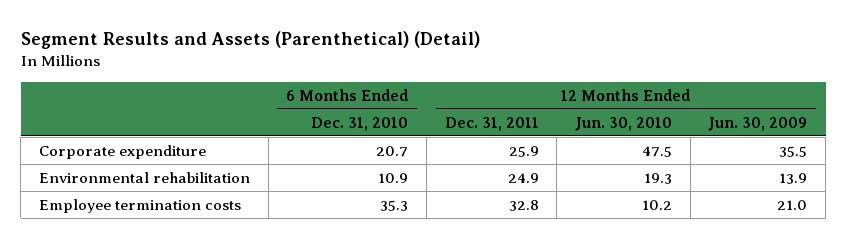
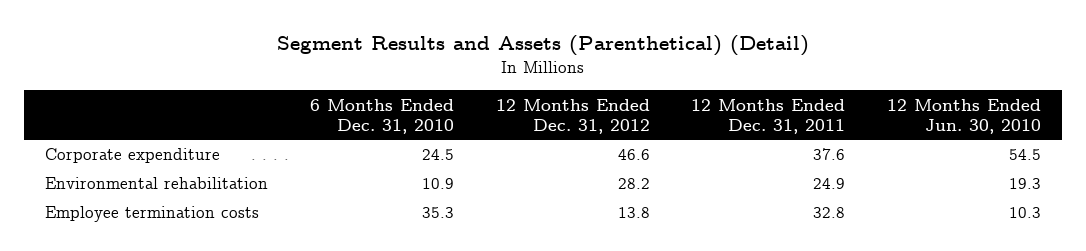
- | 6 Months Ended Dec. 31, 2010 | 12 Months Ended Dec. 31, 2011 | 12 Months Ended Jun. 30, 2010 | 12 Months Ended Jun. 30, 2009
+ | 6 Months Ended Dec. 31, 2010 | 12 Months Ended Dec. 31, 2012 | 12 Months Ended Dec. 31, 2011 | 12 Months Ended Jun. 30, 2010
- Corporate expenditure | 20.7 | 25.9 | 47.5 | 35.5
+ Corporate expenditure | 24.5 | 46.6 | 37.6 | 54.5
- Employee termination costs | 35.3 | 32.8 | 10.2 | 21.0
+ Employee termination costs | 35.3 | 13.8 | 32.8 | 10.3

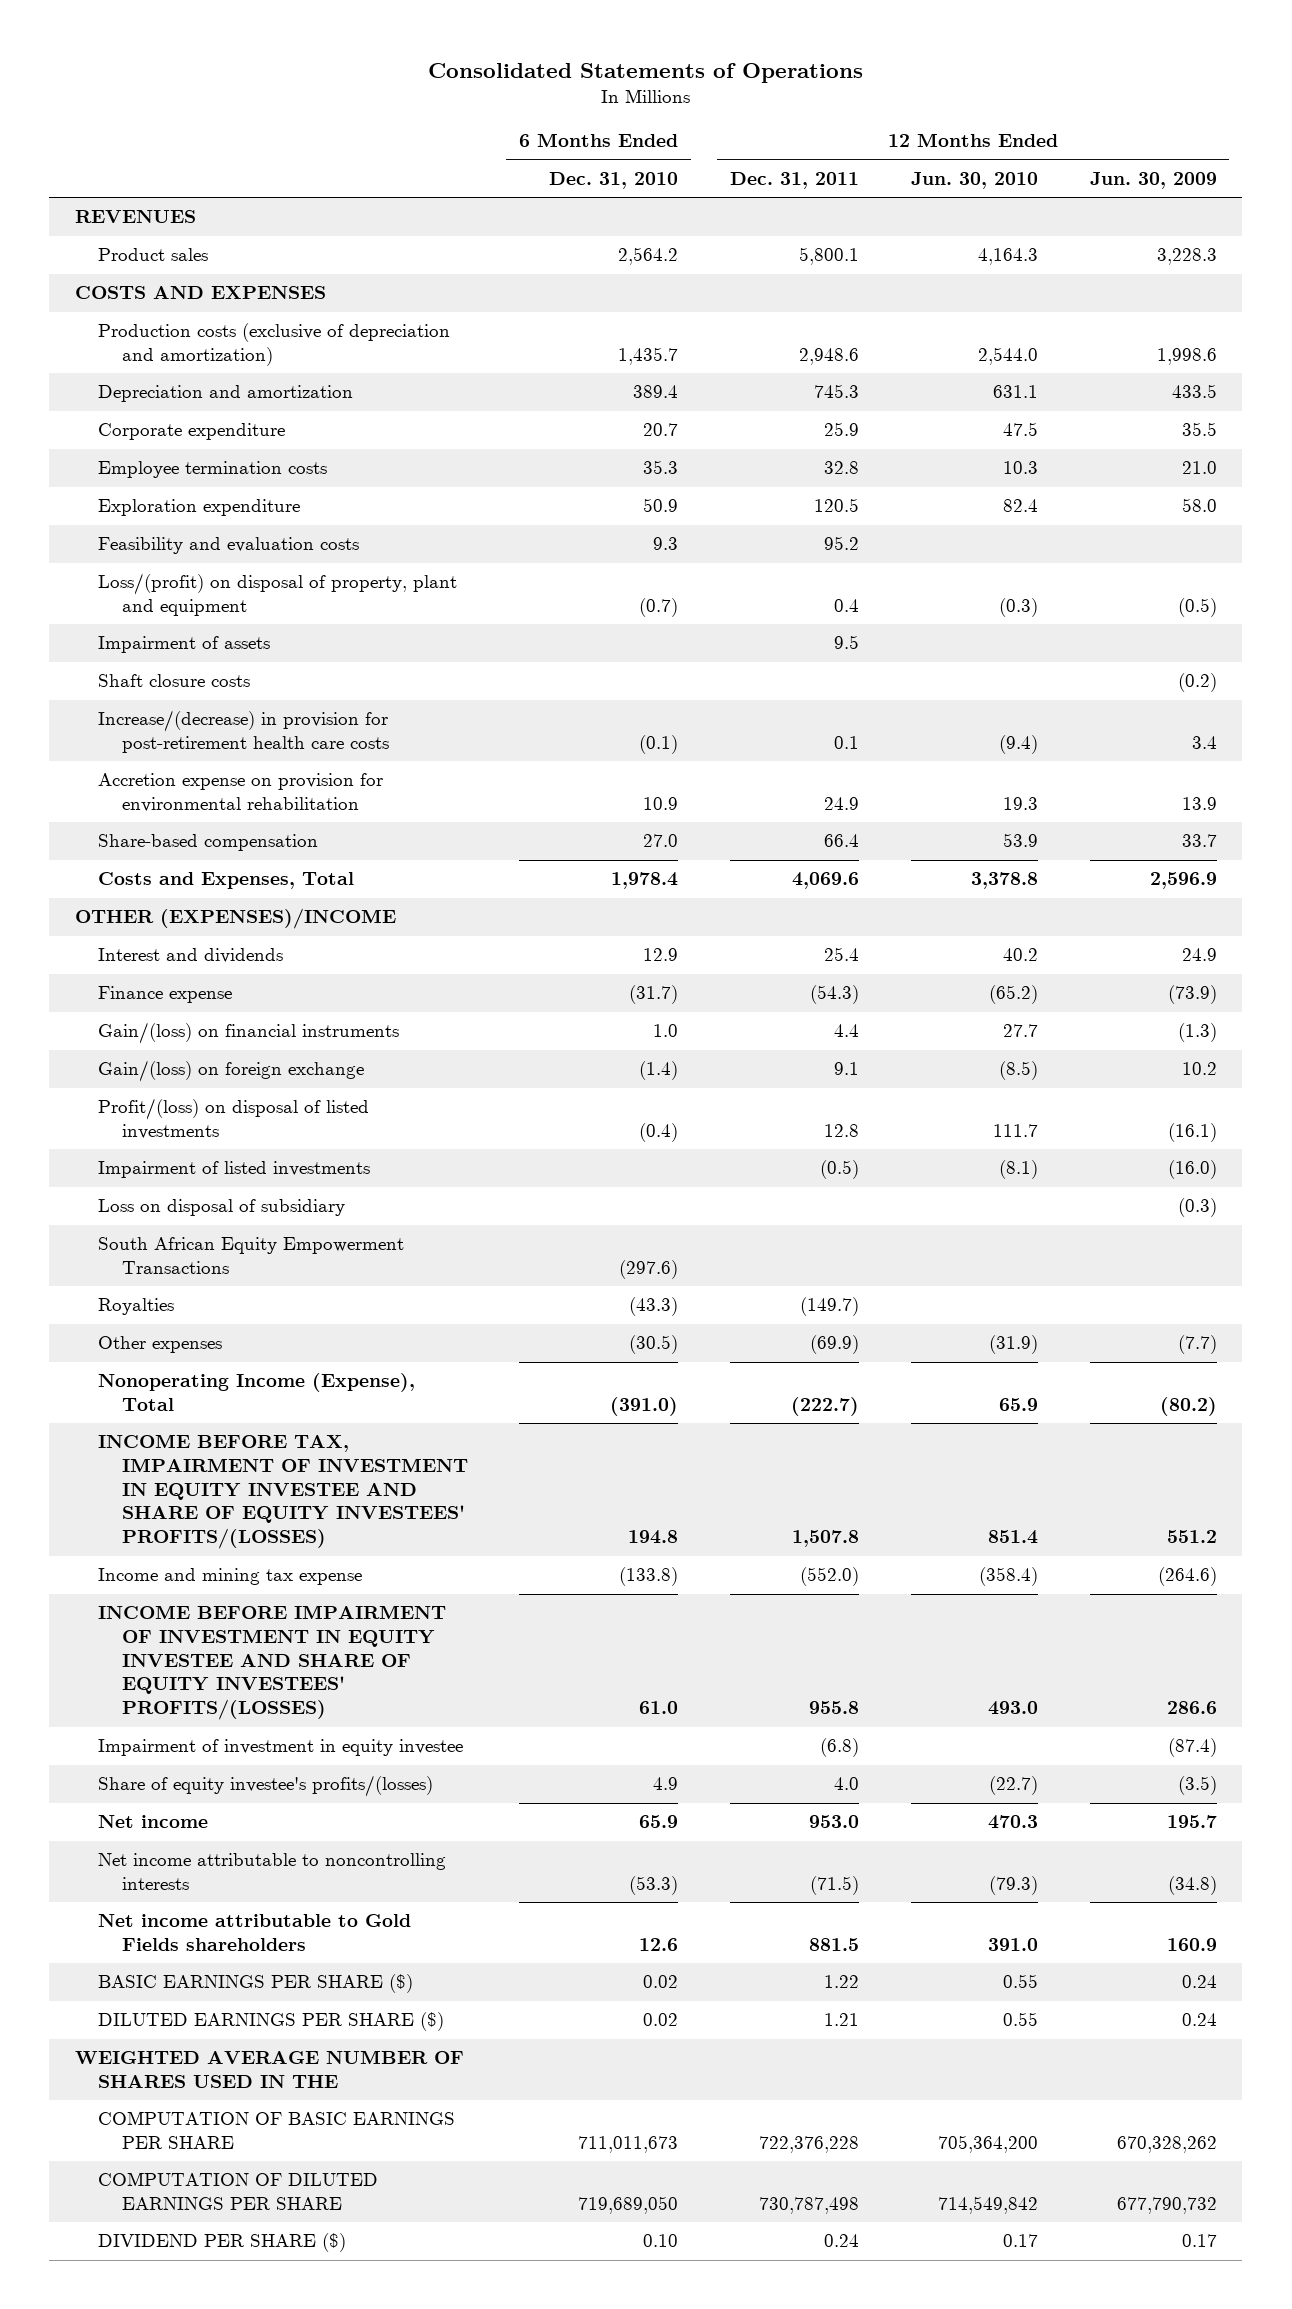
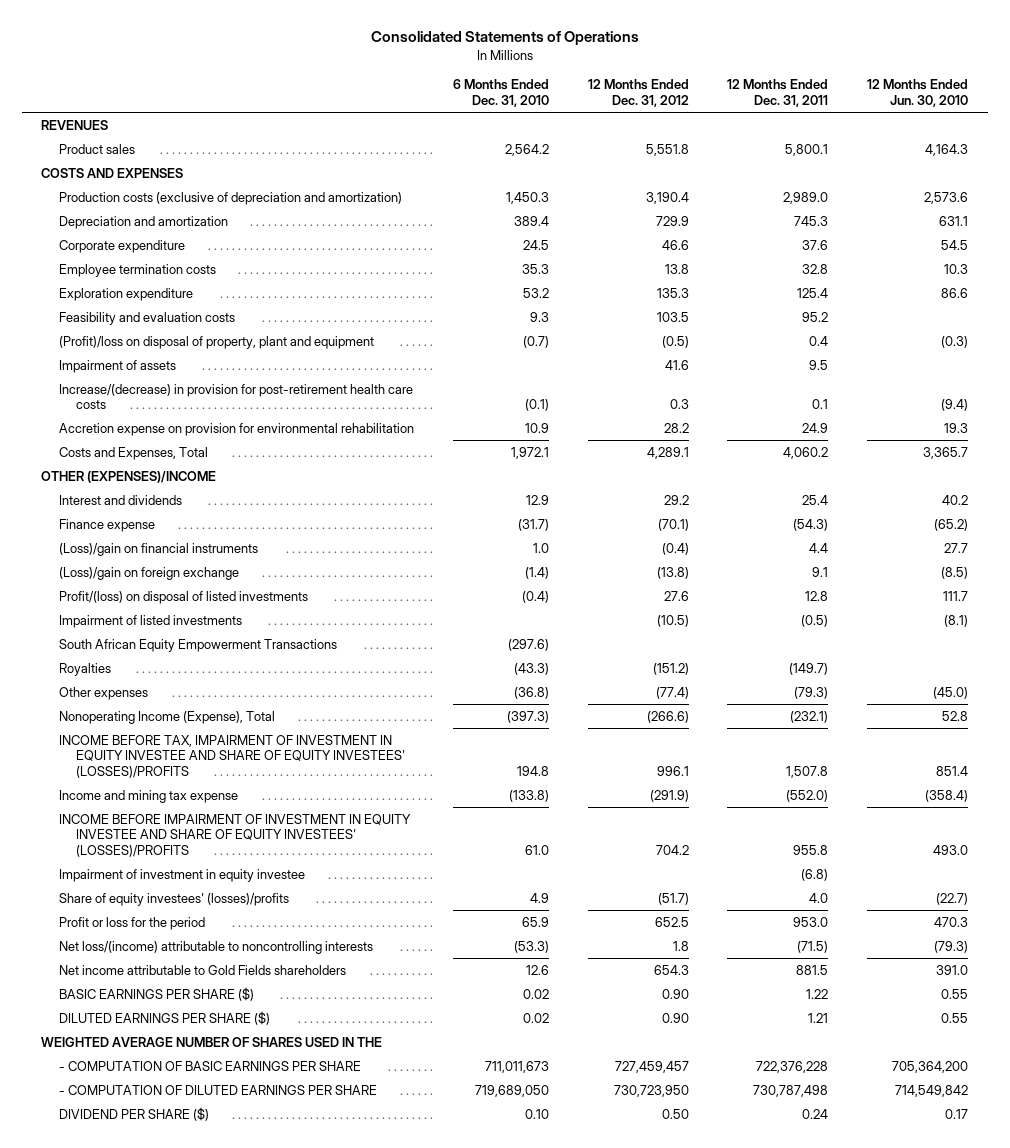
- | 6 Months Ended Dec. 31, 2010 | 12 Months Ended Dec. 31, 2011 | 12 Months Ended Jun. 30, 2010 | 12 Months Ended Jun. 30, 2009
+ | 6 Months Ended Dec. 31, 2010 | 12 Months Ended Dec. 31, 2012 | 12 Months Ended Dec. 31, 2011 | 12 Months Ended Jun. 30, 2010
- Production costs (exclusive of depreciation and amortization) | 1,435.7 | 2,948.6 | 2,544.0 | 1,998.6
+ Production costs (exclusive of depreciation and amortization) | 1,450.3 | 3,190.4 | 2,989.0 | 2,573.6
- Corporate expenditure | 20.7 | 25.9 | 47.5 | 35.5
+ Corporate expenditure | 24.5 | 46.6 | 37.6 | 54.5
- Exploration expenditure | 50.9 | 120.5 | 82.4 | 58.0
+ Exploration expenditure | 53.2 | 135.3 | 125.4 | 86.6
- Loss/(profit) on disposal of property, plant and equipment | (0.7) | 0.4 | (0.3) | (0.5)
+ (Profit)/loss on disposal of property, plant and equipment | (0.7) | (0.5) | 0.4 | (0.3)
- Shaft closure costs | | | | (0.2)
- Share-based compensation | 27.0 | 66.4 | 53.9 | 33.7
- Costs and Expenses, Total | 1,978.4 | 4,069.6 | 3,378.8 | 2,596.9
+ Costs and Expenses, Total | 1,972.1 | 4,289.1 | 4,060.2 | 3,365.7
- Gain/(loss) on financial instruments | 1.0 | 4.4 | 27.7 | (1.3)
- Gain/(loss) on foreign exchange | (1.4) | 9.1 | (8.5) | 10.2
+ (Loss)/gain on financial instruments | 1.0 | (0.4) | 4.4 | 27.7
+ (Loss)/gain on foreign exchange | (1.4) | (13.8) | 9.1 | (8.5)
- Loss on disposal of subsidiary | | | | (0.3)
- Other expenses | (30.5) | (69.9) | (31.9) | (7.7)
- Nonoperating Income (Expense), Total | (391.0) | (222.7) | 65.9 | (80.2)
- INCOME BEFORE TAX, IMPAIRMENT OF INVESTMENT IN EQUITY INVESTEE AND SHARE OF EQUITY INVESTEES' PROFITS/(LOSSES) | 194.8 | 1,507.8 | 851.4 | 551.2
+ Other expenses | (36.8) | (77.4) | (79.3) | (45.0)
+ Nonoperating Income (Expense), Total | (397.3) | (266.6) | (232.1) | 52.8
+ INCOME BEFORE TAX, IMPAIRMENT OF INVESTMENT IN EQUITY INVESTEE AND SHARE OF EQUITY INVESTEES' (LOSSES)/PROFITS | 194.8 | 996.1 | 1,507.8 | 851.4
- INCOME BEFORE IMPAIRMENT OF INVESTMENT IN EQUITY INVESTEE AND SHARE OF EQUITY INVESTEES' PROFITS/(LOSSES) | 61.0 | 955.8 | 493.0 | 286.6
+ INCOME BEFORE IMPAIRMENT OF INVESTMENT IN EQUITY INVESTEE AND SHARE OF EQUITY INVESTEES' (LOSSES)/PROFITS | 61.0 | 704.2 | 955.8 | 493.0
- Share of equity investee's profits/(losses) | 4.9 | 4.0 | (22.7) | (3.5)
- Net income | 65.9 | 953.0 | 470.3 | 195.7
- Net income attributable to noncontrolling interests | (53.3) | (71.5) | (79.3) | (34.8)
+ Share of equity investees' (losses)/profits | 4.9 | (51.7) | 4.0 | (22.7)
+ Profit or loss for the period | 65.9 | 652.5 | 953.0 | 470.3
+ Net loss/(income) attributable to noncontrolling interests | (53.3) | 1.8 | (71.5) | (79.3)
- COMPUTATION OF BASIC EARNINGS PER SHARE | 711,011,673 | 722,376,228 | 705,364,200 | 670,328,262
- COMPUTATION OF DILUTED EARNINGS PER SHARE | 719,689,050 | 730,787,498 | 714,549,842 | 677,790,732
+ - COMPUTATION OF BASIC EARNINGS PER SHARE | 711,011,673 | 727,459,457 | 722,376,228 | 705,364,200
+ - COMPUTATION OF DILUTED EARNINGS PER SHARE | 719,689,050 | 730,723,950 | 730,787,498 | 714,549,842

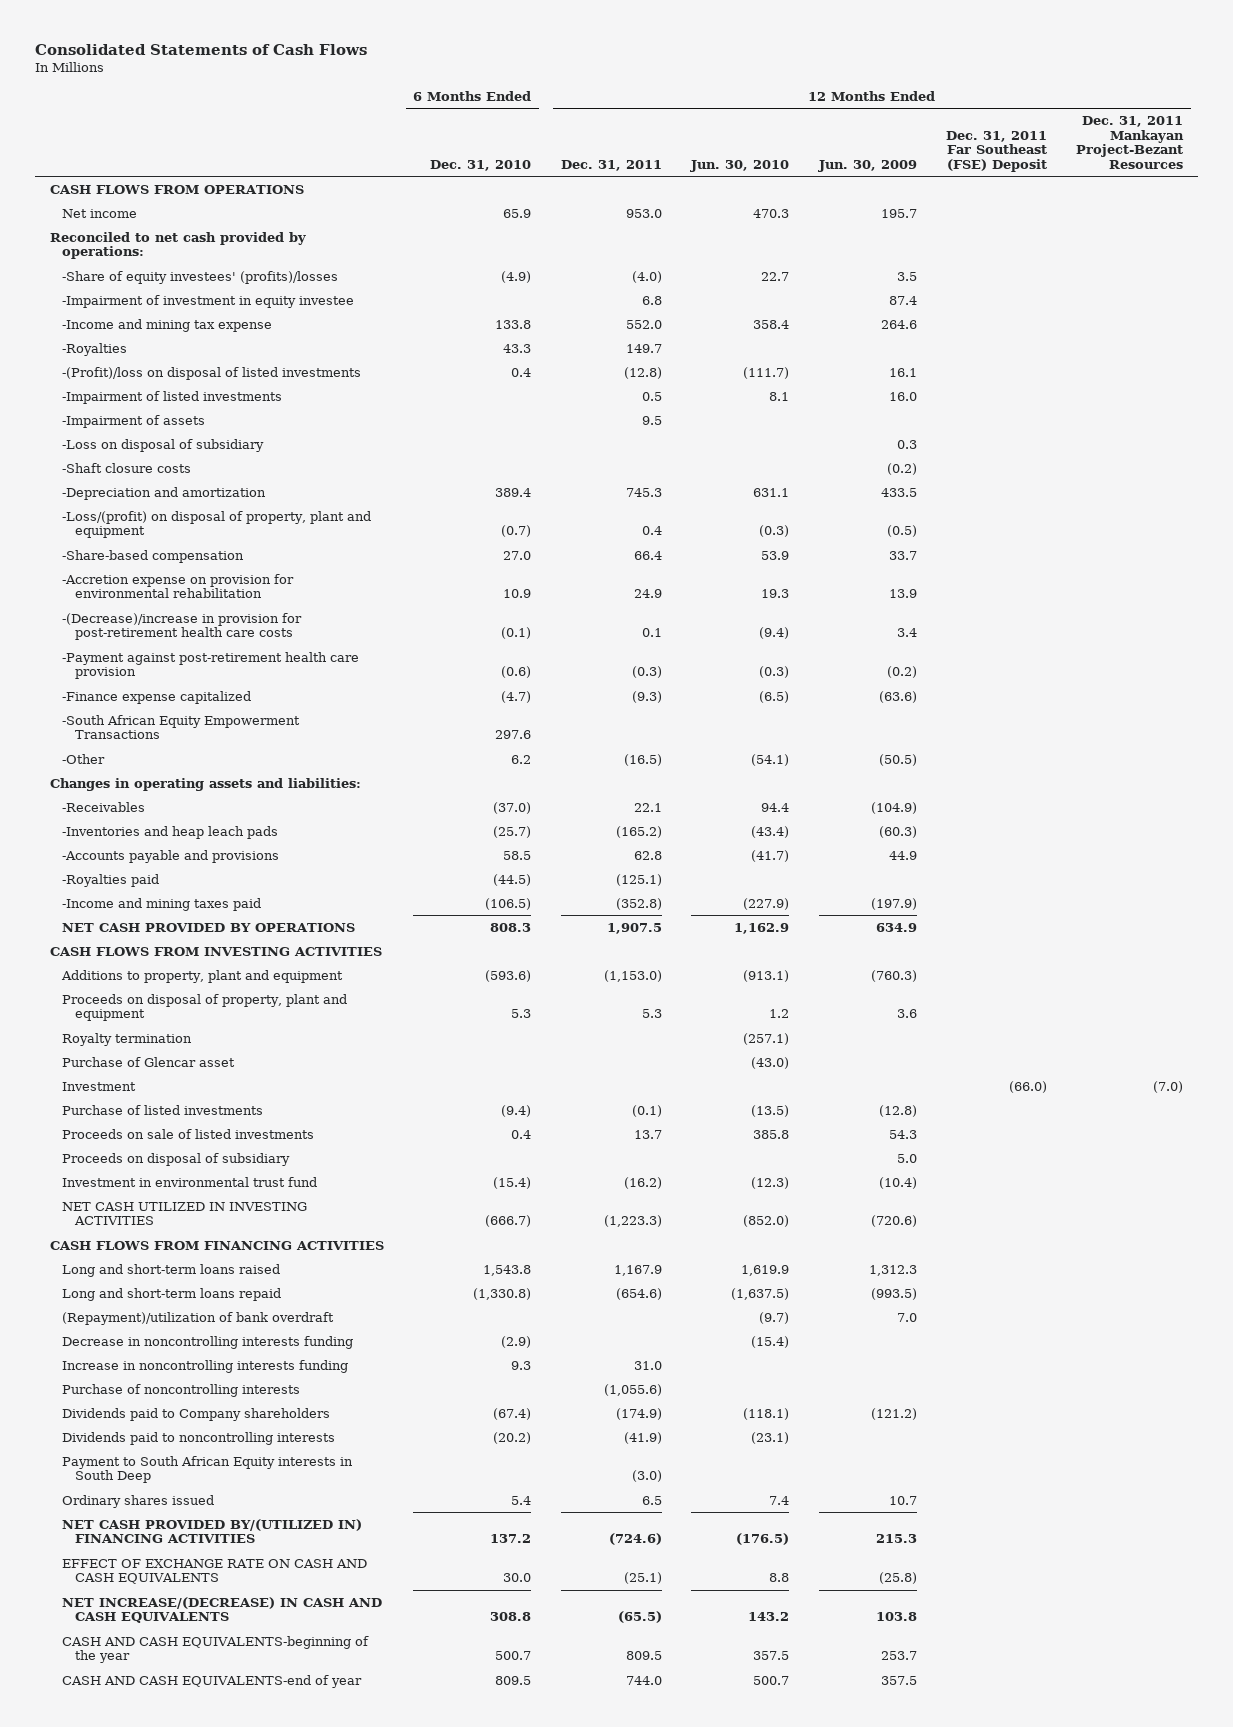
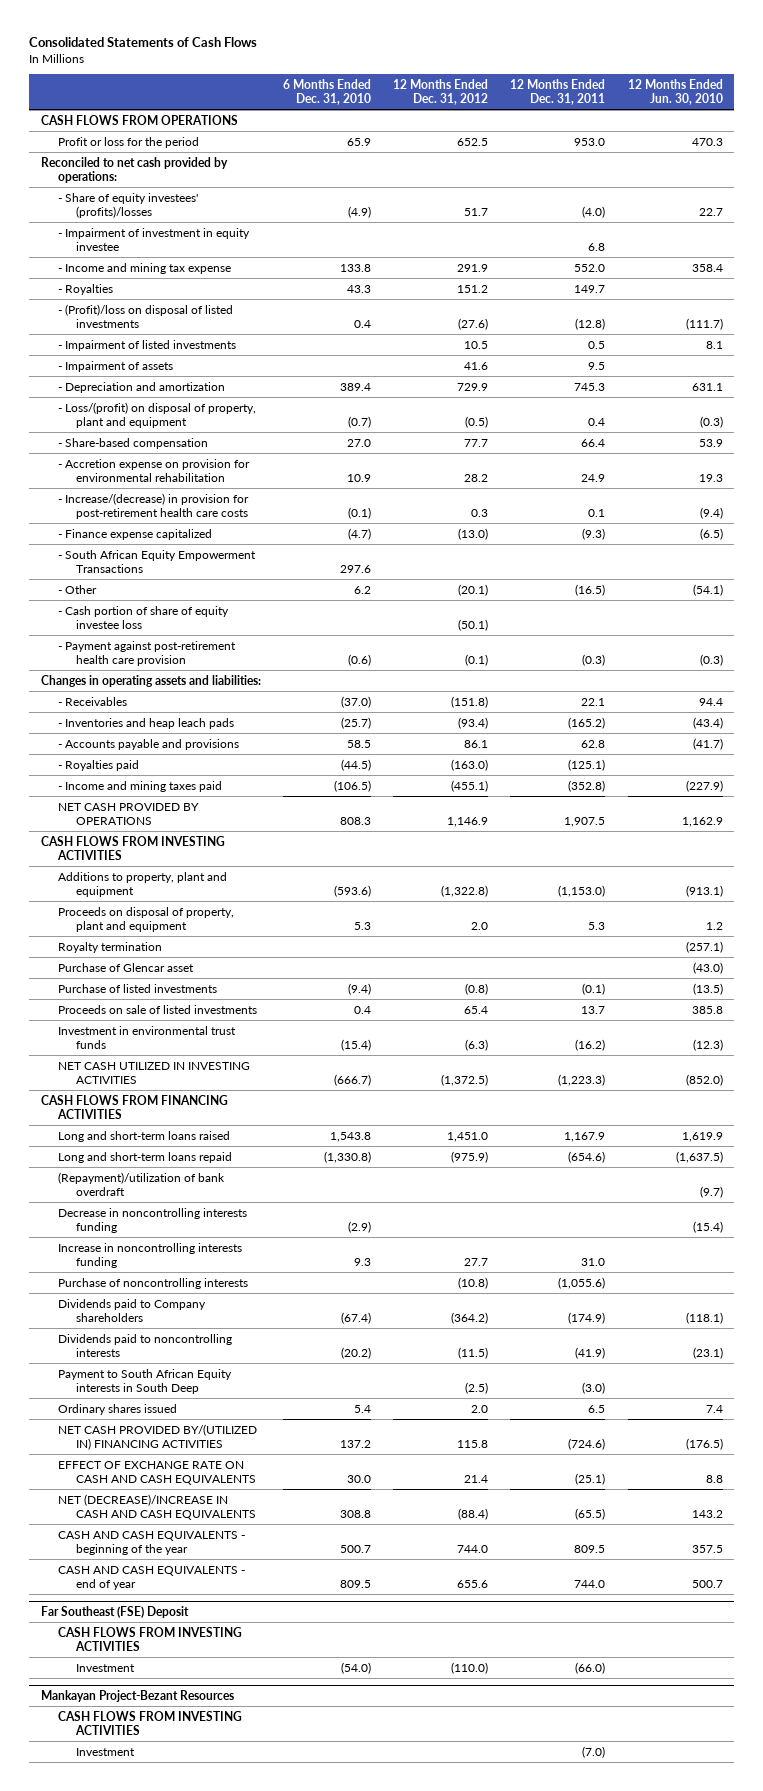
- | 6 Months Ended Dec. 31, 2010 | 12 Months Ended Dec. 31, 2011 | 12 Months Ended Jun. 30, 2010 | 12 Months Ended Jun. 30, 2009 | 12 Months Ended Dec. 31, 2011 Far Southeast (FSE) Deposit | 12 Months Ended Dec. 31, 2011 Mankayan Project-Bezant Resources
+ | 6 Months Ended Dec. 31, 2010 | 12 Months Ended Dec. 31, 2012 | 12 Months Ended Dec. 31, 2011 | 12 Months Ended Jun. 30, 2010
- Net income | 65.9 | 953.0 | 470.3 | 195.7 | |
+ Profit or loss for the period | 65.9 | 652.5 | 953.0 | 470.3
- -Share of equity investees' (profits)/losses | (4.9) | (4.0) | 22.7 | 3.5 | |
- -Impairment of investment in equity investee | | 6.8 | | 87.4 | |
- -Income and mining tax expense | 133.8 | 552.0 | 358.4 | 264.6 | |
- -Royalties | 43.3 | 149.7 | | | |
- -(Profit)/loss on disposal of listed investments | 0.4 | (12.8) | (111.7) | 16.1 | |
- -Impairment of listed investments | | 0.5 | 8.1 | 16.0 | |
- -Impairment of assets | | 9.5 | | | |
- -Loss on disposal of subsidiary | | | | 0.3 | |
- -Shaft closure costs | | | | (0.2) | |
- -Depreciation and amortization | 389.4 | 745.3 | 631.1 | 433.5 | |
- -Loss/(profit) on disposal of property, plant and equipment | (0.7) | 0.4 | (0.3) | (0.5) | |
- -Share-based compensation | 27.0 | 66.4 | 53.9 | 33.7 | |
- -Accretion expense on provision for environmental rehabilitation | 10.9 | 24.9 | 19.3 | 13.9 | |
- -(Decrease)/increase in provision for post-retirement health care costs | (0.1) | 0.1 | (9.4) | 3.4 | |
- -Payment against post-retirement health care provision | (0.6) | (0.3) | (0.3) | (0.2) | |
- -Finance expense capitalized | (4.7) | (9.3) | (6.5) | (63.6) | |
- -South African Equity Empowerment Transactions | 297.6 | | | | |
- -Other | 6.2 | (16.5) | (54.1) | (50.5) | |
+ - Share of equity investees' (profits)/losses | (4.9) | 51.7 | (4.0) | 22.7
+ - Impairment of investment in equity investee | | | 6.8 |
+ - Income and mining tax expense | 133.8 | 291.9 | 552.0 | 358.4
+ - Royalties | 43.3 | 151.2 | 149.7 |
+ - (Profit)/loss on disposal of listed investments | 0.4 | (27.6) | (12.8) | (111.7)
+ - Impairment of listed investments | | 10.5 | 0.5 | 8.1
+ - Impairment of assets | | 41.6 | 9.5 |
+ - Depreciation and amortization | 389.4 | 729.9 | 745.3 | 631.1
+ - Loss/(profit) on disposal of property, plant and equipment | (0.7) | (0.5) | 0.4 | (0.3)
+ - Share-based compensation | 27.0 | 77.7 | 66.4 | 53.9
+ - Accretion expense on provision for environmental rehabilitation | 10.9 | 28.2 | 24.9 | 19.3
+ - Increase/(decrease) in provision for post-retirement health care costs | (0.1) | 0.3 | 0.1 | (9.4)
+ - Finance expense capitalized | (4.7) | (13.0) | (9.3) | (6.5)
+ - South African Equity Empowerment Transactions | 297.6 | | |
+ - Other | 6.2 | (20.1) | (16.5) | (54.1)
+ - Cash portion of share of equity investee loss | | (50.1) | |
+ - Payment against post-retirement health care provision | (0.6) | (0.1) | (0.3) | (0.3)
- -Receivables | (37.0) | 22.1 | 94.4 | (104.9) | |
- -Inventories and heap leach pads | (25.7) | (165.2) | (43.4) | (60.3) | |
- -Accounts payable and provisions | 58.5 | 62.8 | (41.7) | 44.9 | |
- -Royalties paid | (44.5) | (125.1) | | | |
- -Income and mining taxes paid | (106.5) | (352.8) | (227.9) | (197.9) | |
+ - Receivables | (37.0) | (151.8) | 22.1 | 94.4
+ - Inventories and heap leach pads | (25.7) | (93.4) | (165.2) | (43.4)
+ - Accounts payable and provisions | 58.5 | 86.1 | 62.8 | (41.7)
+ - Royalties paid | (44.5) | (163.0) | (125.1) |
+ - Income and mining taxes paid | (106.5) | (455.1) | (352.8) | (227.9)
- Investment | | | | | (66.0) | (7.0)
- Proceeds on disposal of subsidiary | | | | 5.0 | |
- Investment in environmental trust fund | (15.4) | (16.2) | (12.3) | (10.4) | |
+ Investment in environmental trust funds | (15.4) | (6.3) | (16.2) | (12.3)
- NET INCREASE/(DECREASE) IN CASH AND CASH EQUIVALENTS | 308.8 | (65.5) | 143.2 | 103.8 | |
- CASH AND CASH EQUIVALENTS-beginning of the year | 500.7 | 809.5 | 357.5 | 253.7 | |
- CASH AND CASH EQUIVALENTS-end of year | 809.5 | 744.0 | 500.7 | 357.5 | |
+ NET (DECREASE)/INCREASE IN CASH AND CASH EQUIVALENTS | 308.8 | (88.4) | (65.5) | 143.2
+ CASH AND CASH EQUIVALENTS - beginning of the year | 500.7 | 744.0 | 809.5 | 357.5
+ CASH AND CASH EQUIVALENTS - end of year | 809.5 | 655.6 | 744.0 | 500.7
+ Far Southeast (FSE) Deposit
+ CASH FLOWS FROM INVESTING ACTIVITIES
+ Investment | (54.0) | (110.0) | (66.0) |
+ Mankayan Project-Bezant Resources
+ CASH FLOWS FROM INVESTING ACTIVITIES
+ Investment | | | (7.0) |

